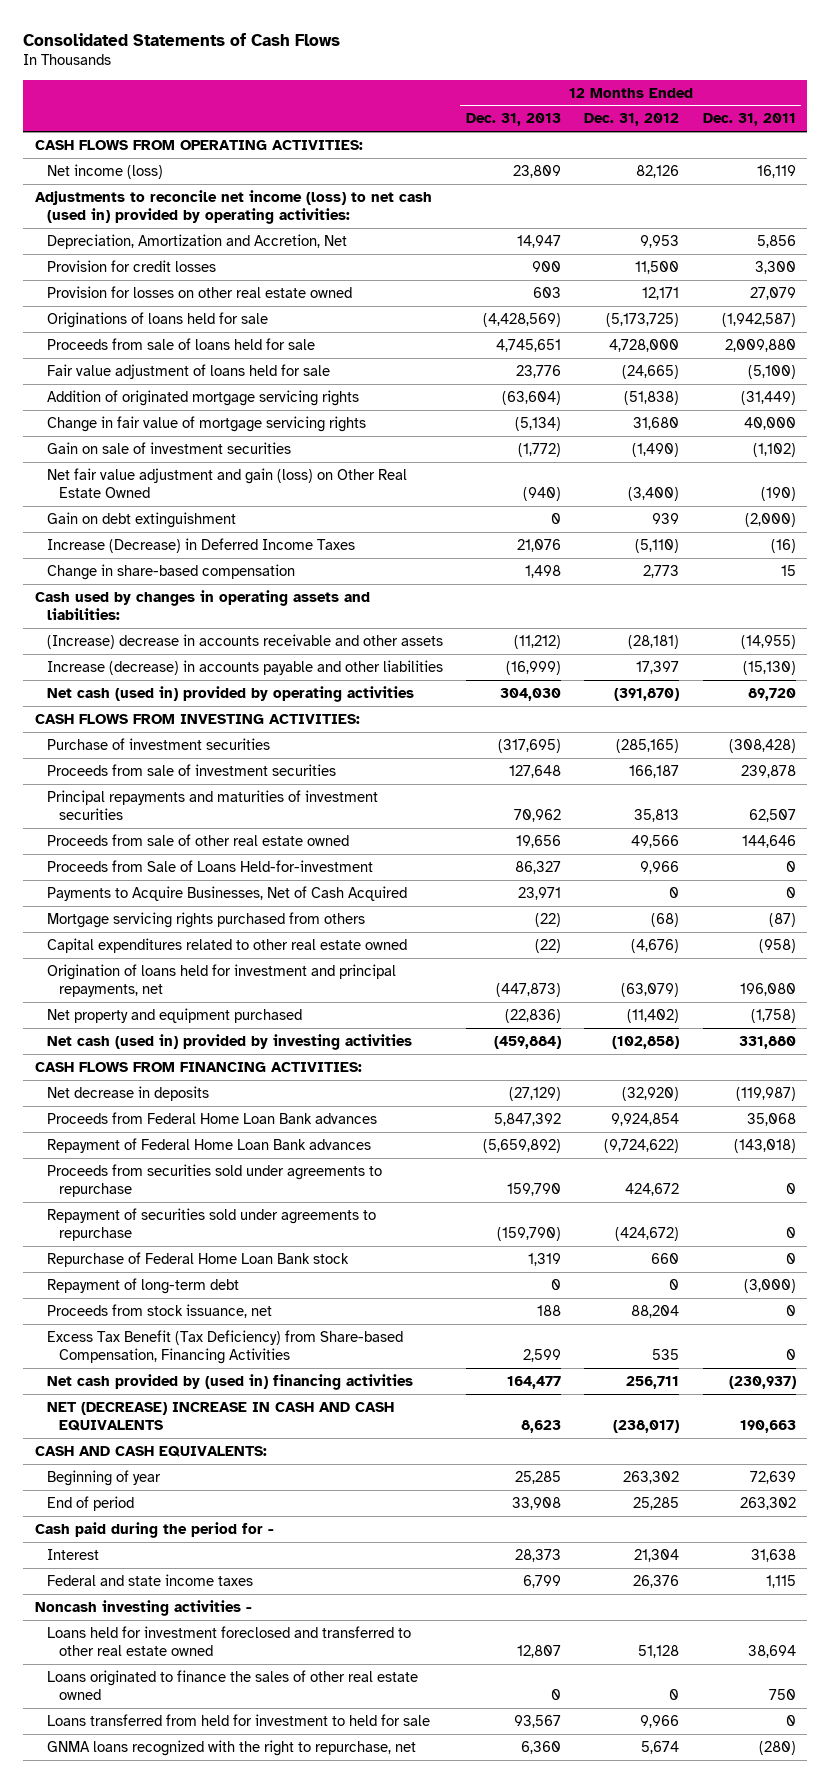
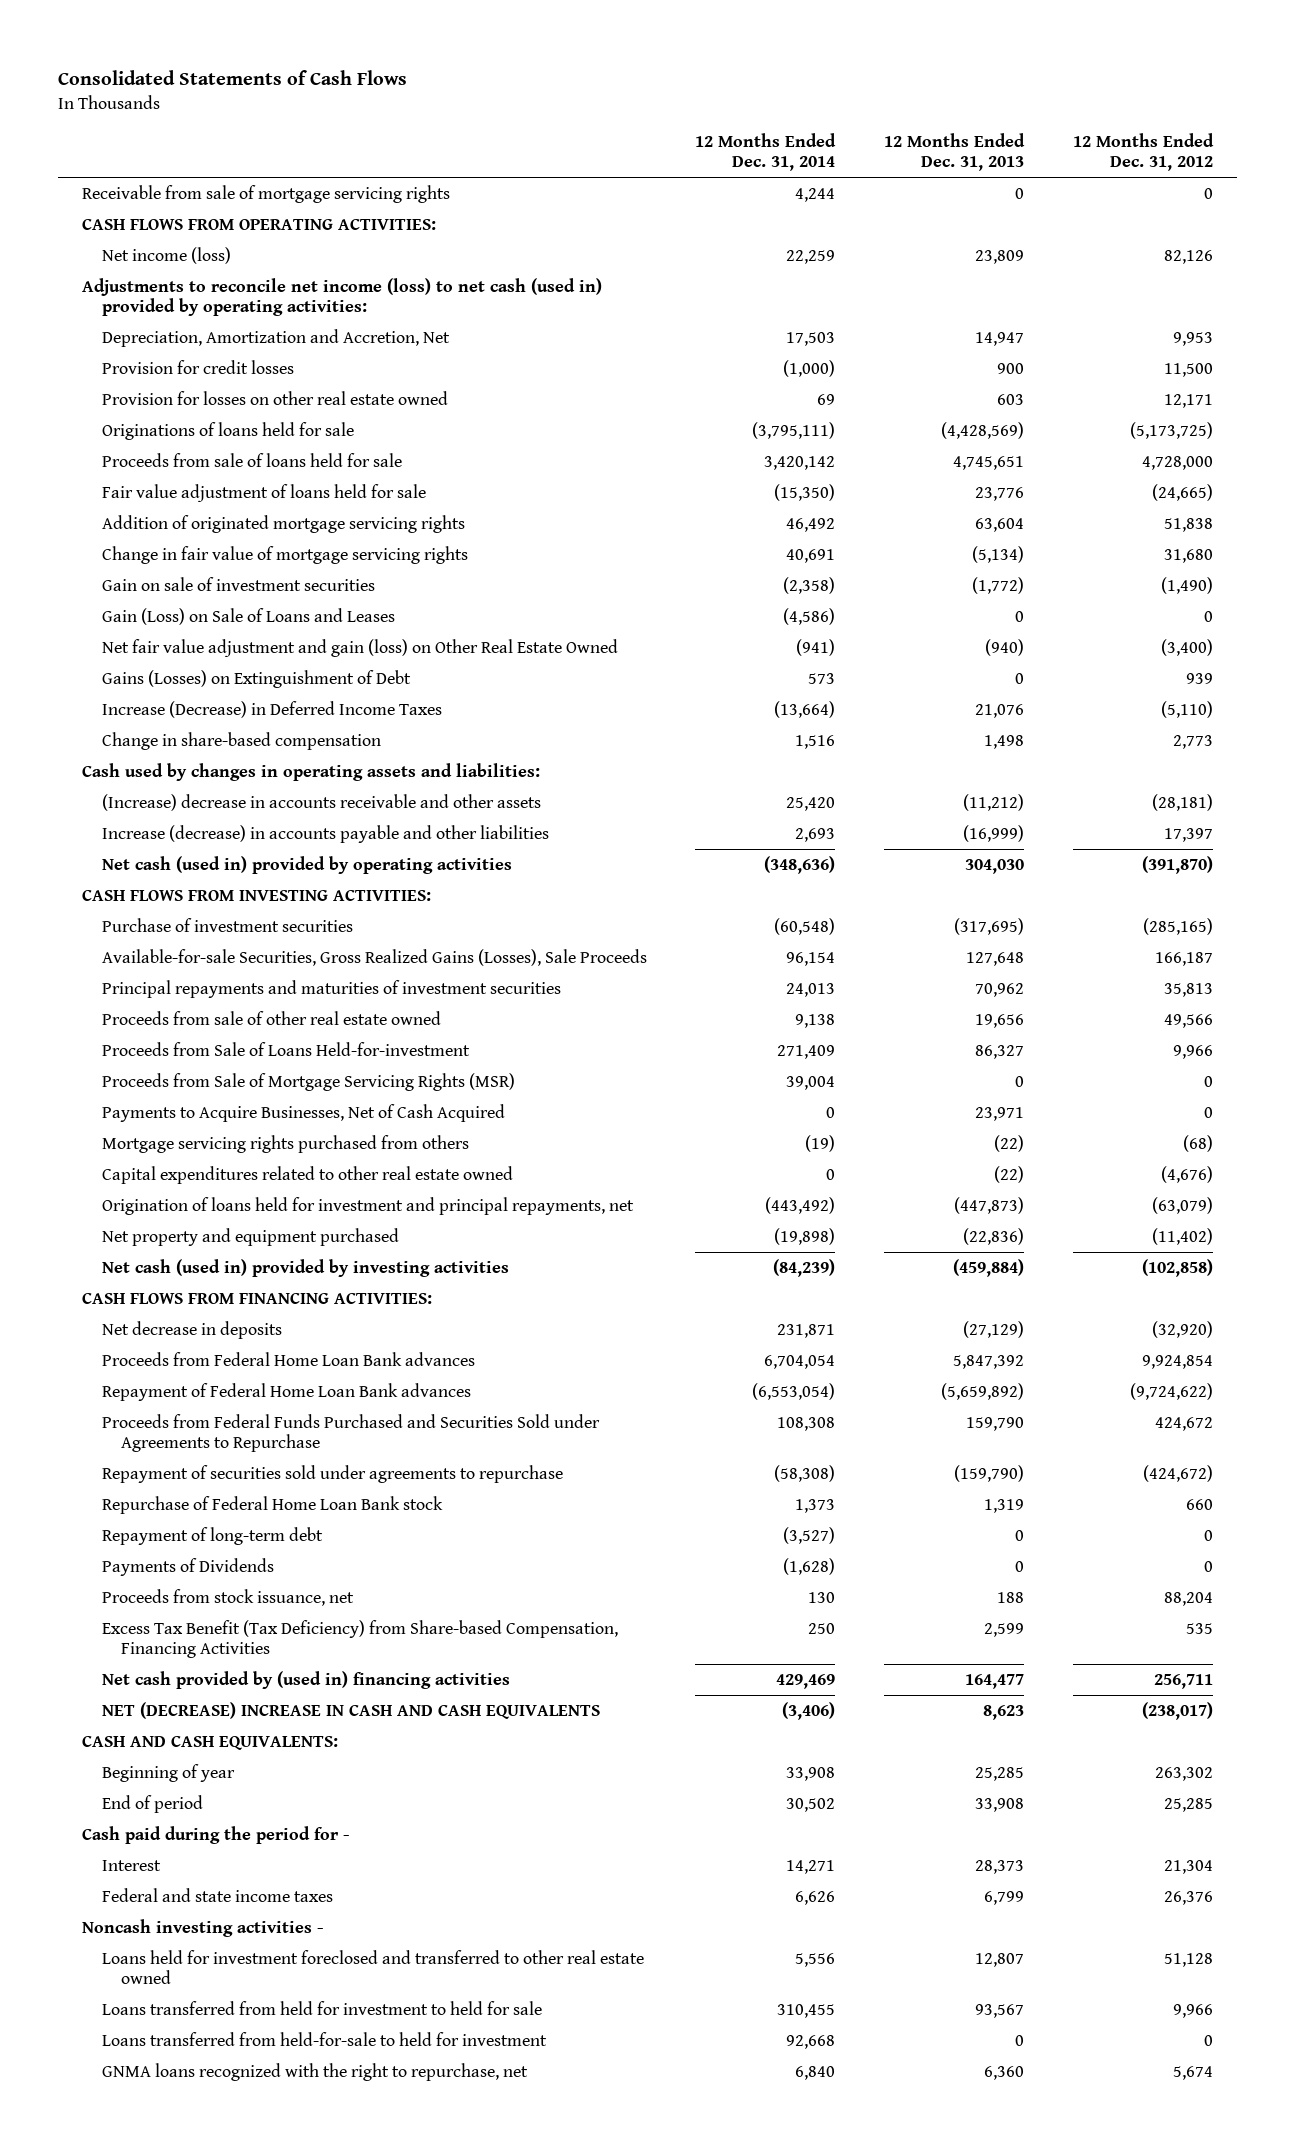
- | 12 Months Ended Dec. 31, 2013 | 12 Months Ended Dec. 31, 2012 | 12 Months Ended Dec. 31, 2011
+ | 12 Months Ended Dec. 31, 2014 | 12 Months Ended Dec. 31, 2013 | 12 Months Ended Dec. 31, 2012
+ Receivable from sale of mortgage servicing rights | 4,244 | 0 | 0
- Addition of originated mortgage servicing rights | (63,604) | (51,838) | (31,449)
+ Addition of originated mortgage servicing rights | 46,492 | 63,604 | 51,838
+ Gain (Loss) on Sale of Loans and Leases | (4,586) | 0 | 0
- Gain on debt extinguishment | 0 | 939 | (2,000)
+ Gains (Losses) on Extinguishment of Debt | 573 | 0 | 939
- Proceeds from sale of investment securities | 127,648 | 166,187 | 239,878
+ Available-for-sale Securities, Gross Realized Gains (Losses), Sale Proceeds | 96,154 | 127,648 | 166,187
+ Proceeds from Sale of Mortgage Servicing Rights (MSR) | 39,004 | 0 | 0
- Proceeds from securities sold under agreements to repurchase | 159,790 | 424,672 | 0
+ Proceeds from Federal Funds Purchased and Securities Sold under Agreements to Repurchase | 108,308 | 159,790 | 424,672
+ Payments of Dividends | (1,628) | 0 | 0
- Loans originated to finance the sales of other real estate owned | 0 | 0 | 750
+ Loans transferred from held-for-sale to held for investment | 92,668 | 0 | 0

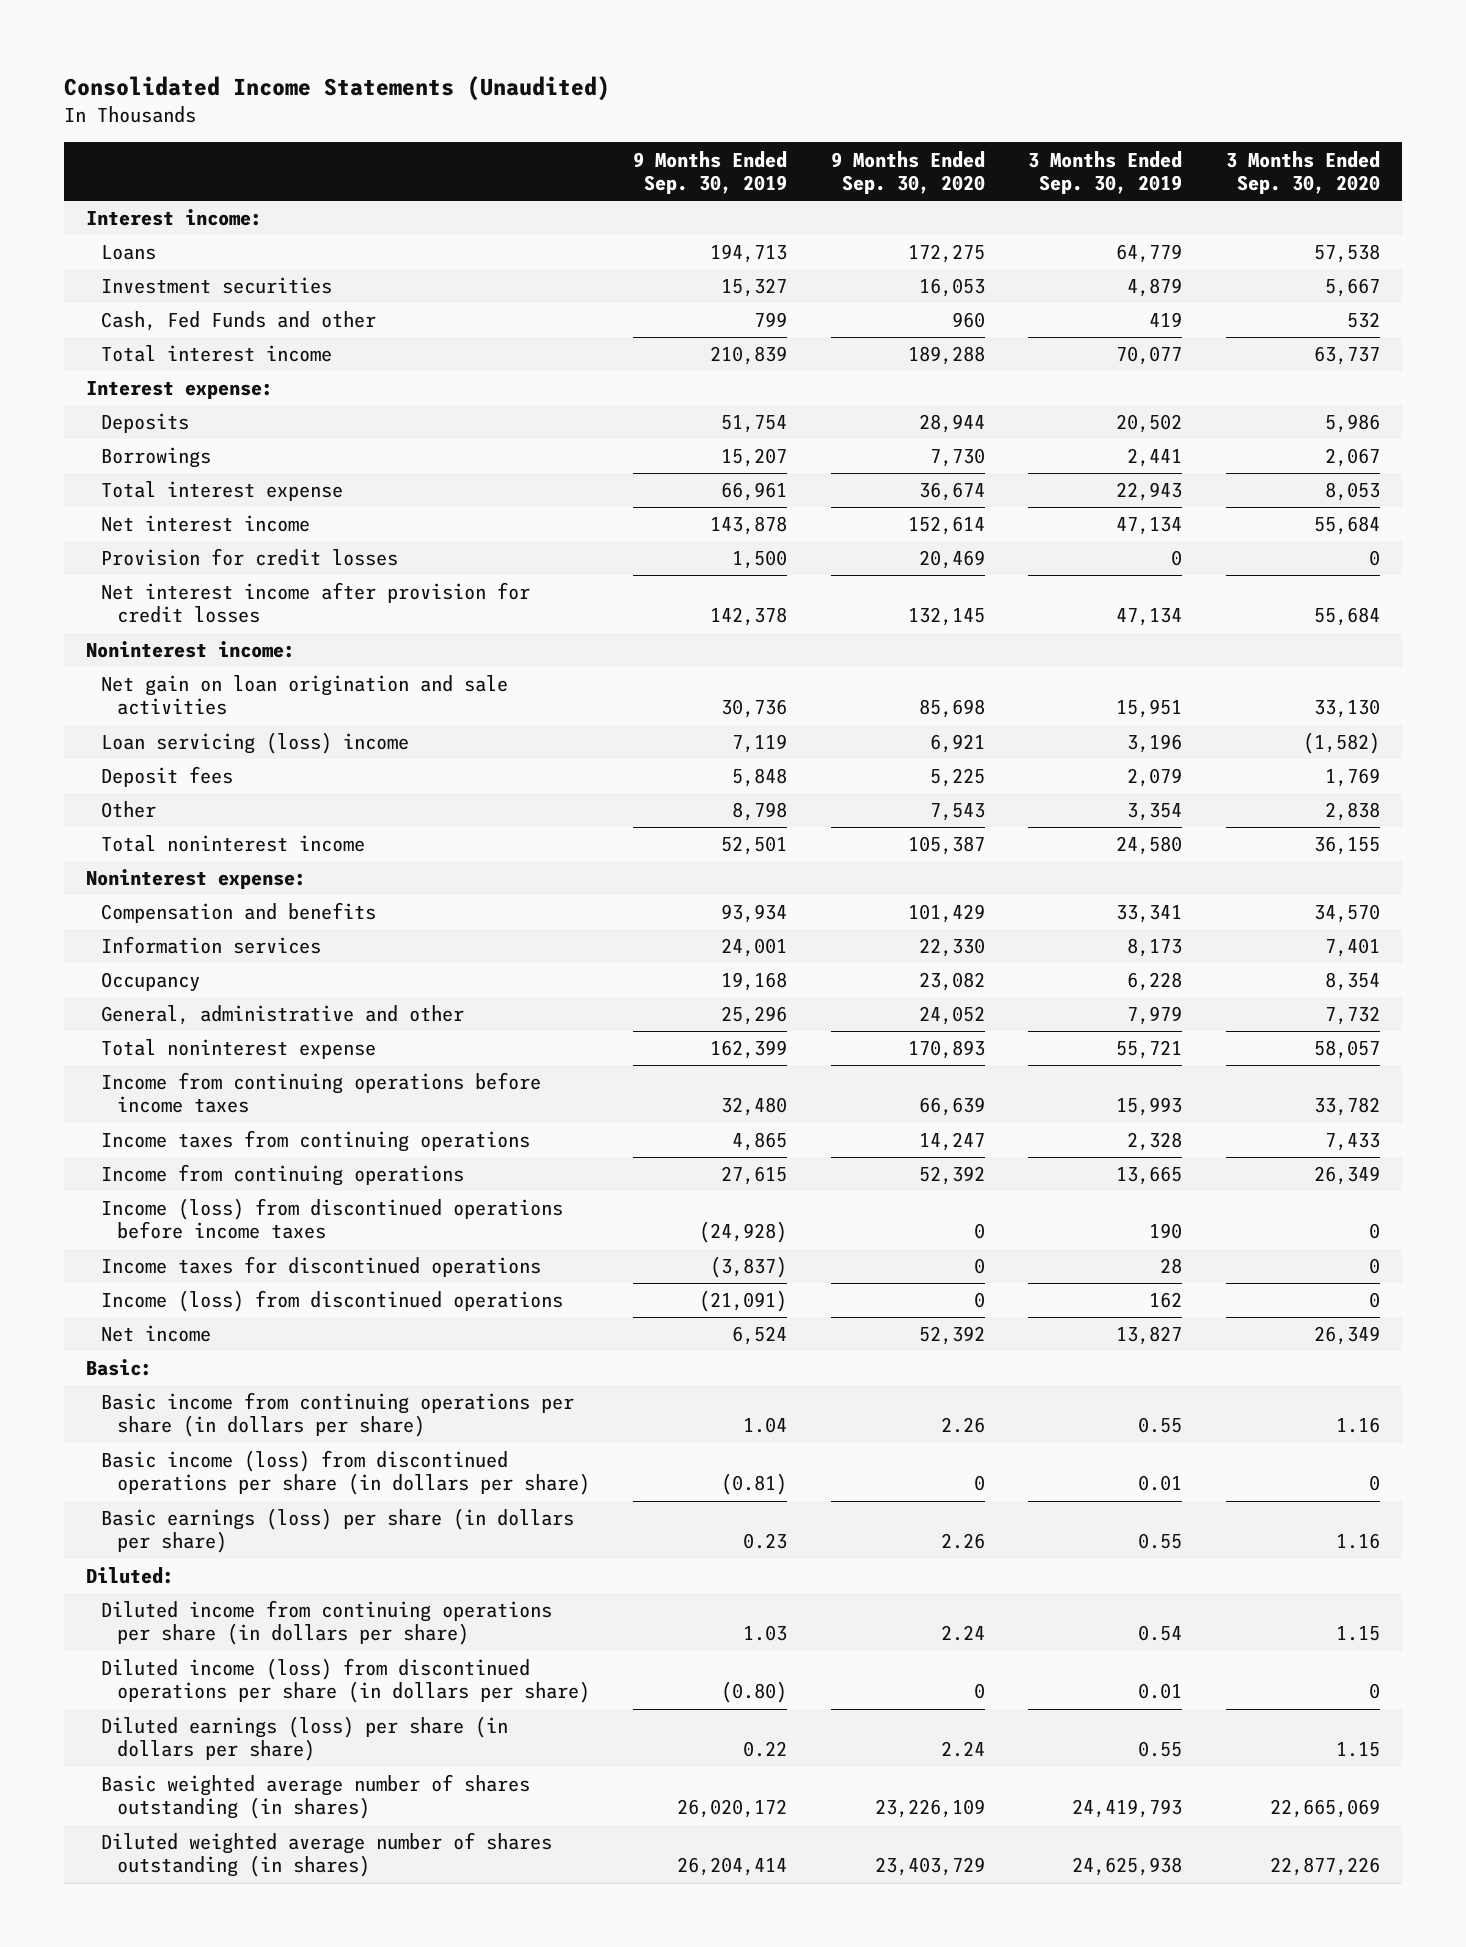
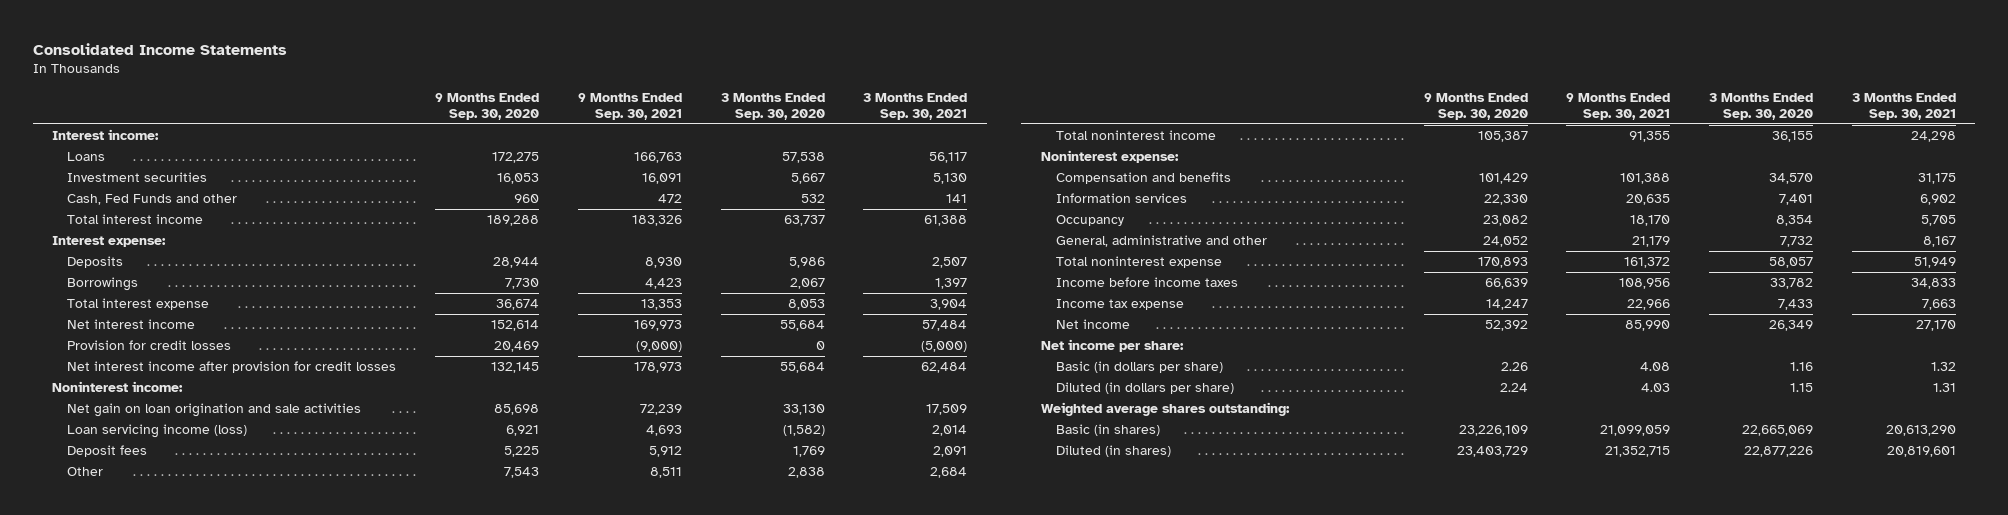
- Consolidated Income Statements (Unaudited)
+ Consolidated Income Statements
- | 9 Months Ended Sep. 30, 2019 | 9 Months Ended Sep. 30, 2020 | 3 Months Ended Sep. 30, 2019 | 3 Months Ended Sep. 30, 2020
+ | 9 Months Ended Sep. 30, 2020 | 9 Months Ended Sep. 30, 2021 | 3 Months Ended Sep. 30, 2020 | 3 Months Ended Sep. 30, 2021
- Loan servicing (loss) income | 7,119 | 6,921 | 3,196 | (1,582)
+ Loan servicing income (loss) | 6,921 | 4,693 | (1,582) | 2,014
- Income from continuing operations before income taxes | 32,480 | 66,639 | 15,993 | 33,782
- Income taxes from continuing operations | 4,865 | 14,247 | 2,328 | 7,433
- Income from continuing operations | 27,615 | 52,392 | 13,665 | 26,349
- Income (loss) from discontinued operations before income taxes | (24,928) | 0 | 190 | 0
- Income taxes for discontinued operations | (3,837) | 0 | 28 | 0
- Income (loss) from discontinued operations | (21,091) | 0 | 162 | 0
+ Income before income taxes | 66,639 | 108,956 | 33,782 | 34,833
+ Income tax expense | 14,247 | 22,966 | 7,433 | 7,663
- Basic:
- Basic income from continuing operations per share (in dollars per share) | 1.04 | 2.26 | 0.55 | 1.16
- Basic income (loss) from discontinued operations per share (in dollars per share) | (0.81) | 0 | 0.01 | 0
- Basic earnings (loss) per share (in dollars per share) | 0.23 | 2.26 | 0.55 | 1.16
- Diluted:
- Diluted income from continuing operations per share (in dollars per share) | 1.03 | 2.24 | 0.54 | 1.15
- Diluted income (loss) from discontinued operations per share (in dollars per share) | (0.80) | 0 | 0.01 | 0
- Diluted earnings (loss) per share (in dollars per share) | 0.22 | 2.24 | 0.55 | 1.15
- Basic weighted average number of shares outstanding (in shares) | 26,020,172 | 23,226,109 | 24,419,793 | 22,665,069
- Diluted weighted average number of shares outstanding (in shares) | 26,204,414 | 23,403,729 | 24,625,938 | 22,877,226
+ Net income per share:
+ Basic (in dollars per share) | 2.26 | 4.08 | 1.16 | 1.32
+ Diluted (in dollars per share) | 2.24 | 4.03 | 1.15 | 1.31
+ Weighted average shares outstanding:
+ Basic (in shares) | 23,226,109 | 21,099,059 | 22,665,069 | 20,613,290
+ Diluted (in shares) | 23,403,729 | 21,352,715 | 22,877,226 | 20,819,601

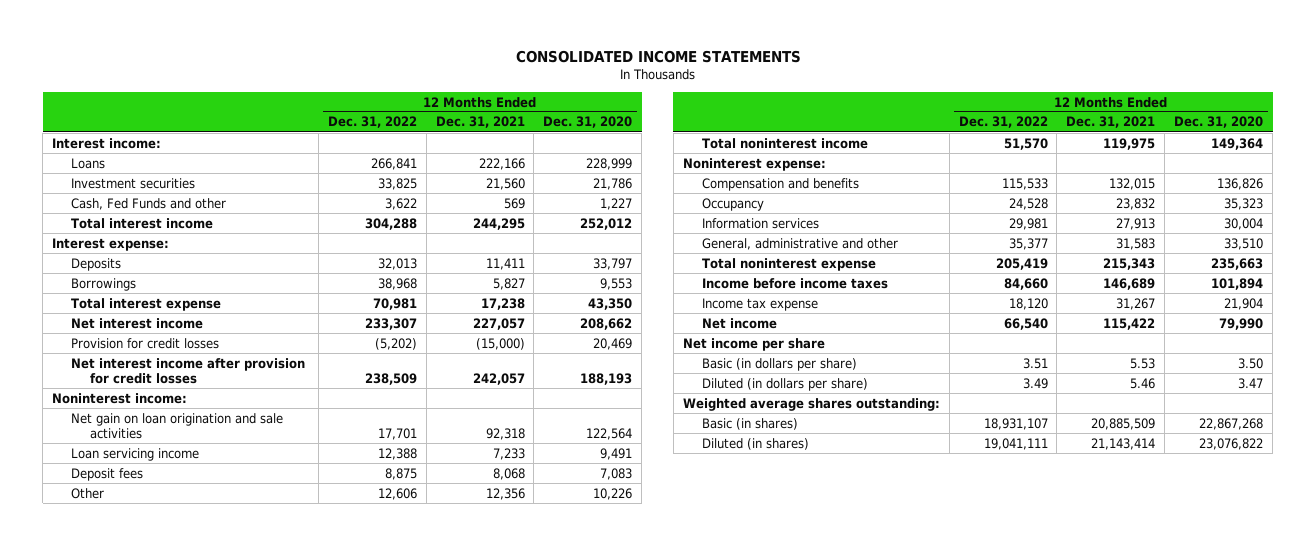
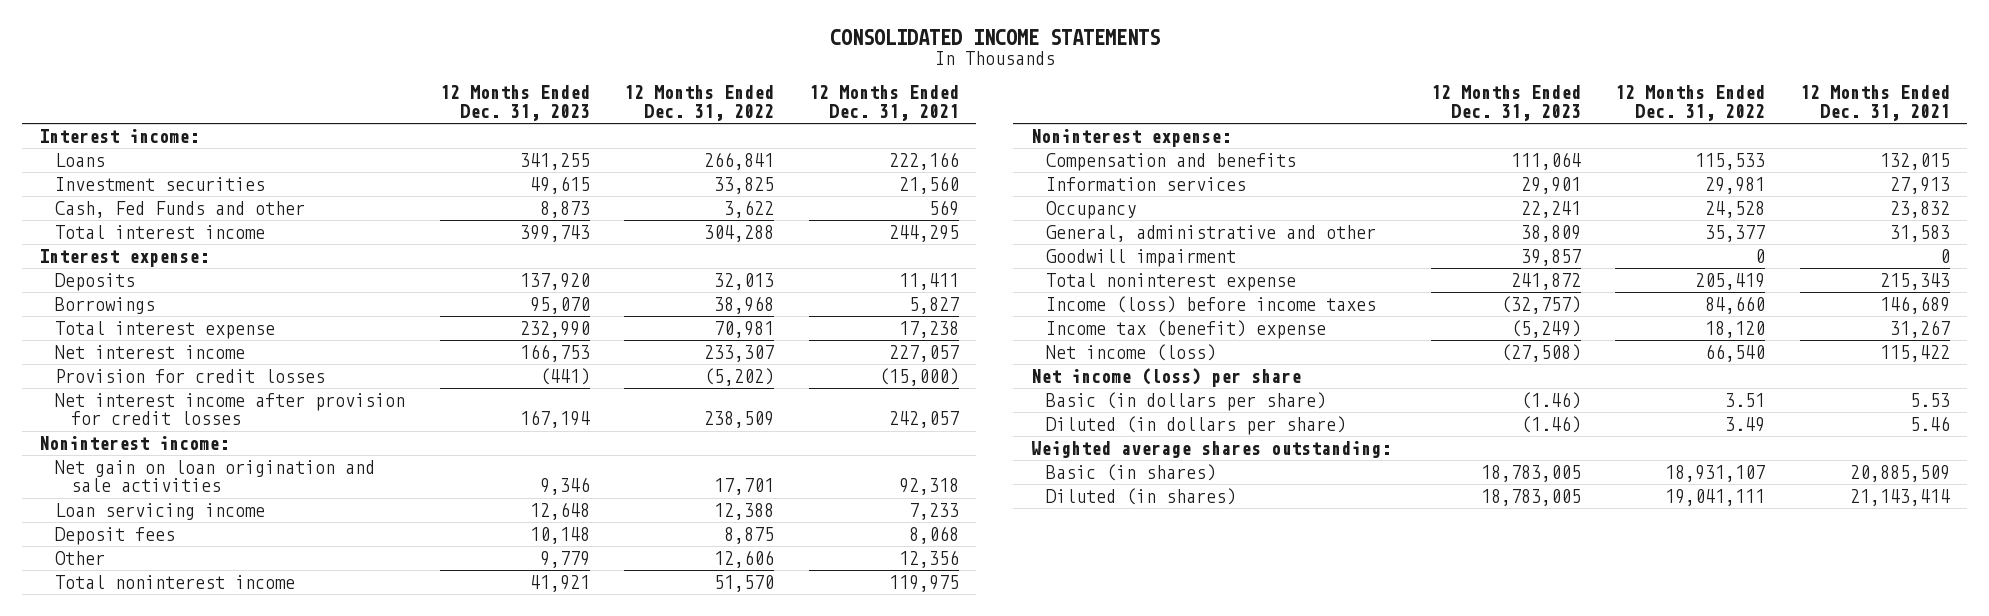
- | 12 Months Ended Dec. 31, 2022 | 12 Months Ended Dec. 31, 2021 | 12 Months Ended Dec. 31, 2020
+ | 12 Months Ended Dec. 31, 2023 | 12 Months Ended Dec. 31, 2022 | 12 Months Ended Dec. 31, 2021
moved down: Occupancy | 22,241 | 24,528 | 23,832
+ Goodwill impairment | 39,857 | 0 | 0
- Income before income taxes | 84,660 | 146,689 | 101,894
- Income tax expense | 18,120 | 31,267 | 21,904
- Net income | 66,540 | 115,422 | 79,990
- Net income per share
+ Income (loss) before income taxes | (32,757) | 84,660 | 146,689
+ Income tax (benefit) expense | (5,249) | 18,120 | 31,267
+ Net income (loss) | (27,508) | 66,540 | 115,422
+ Net income (loss) per share

